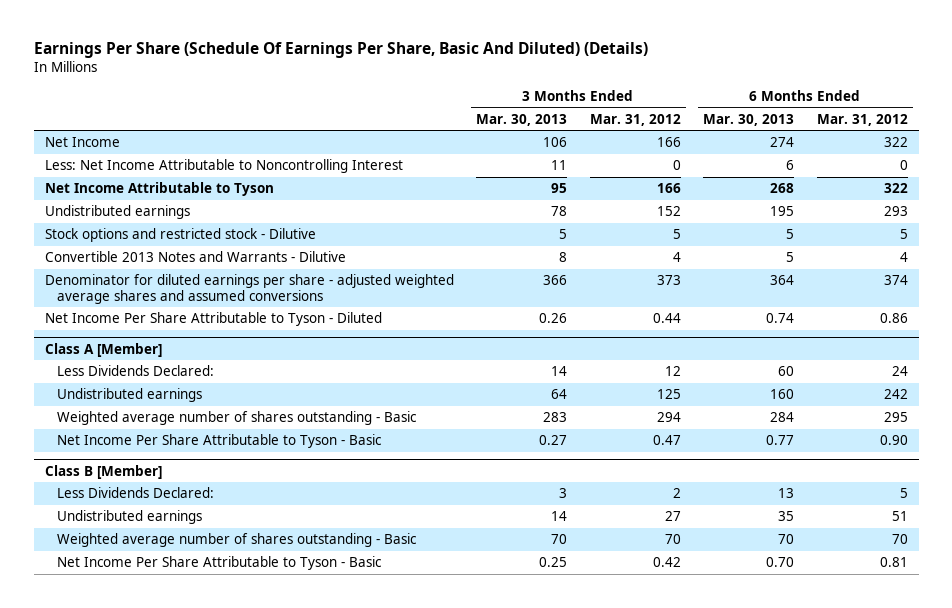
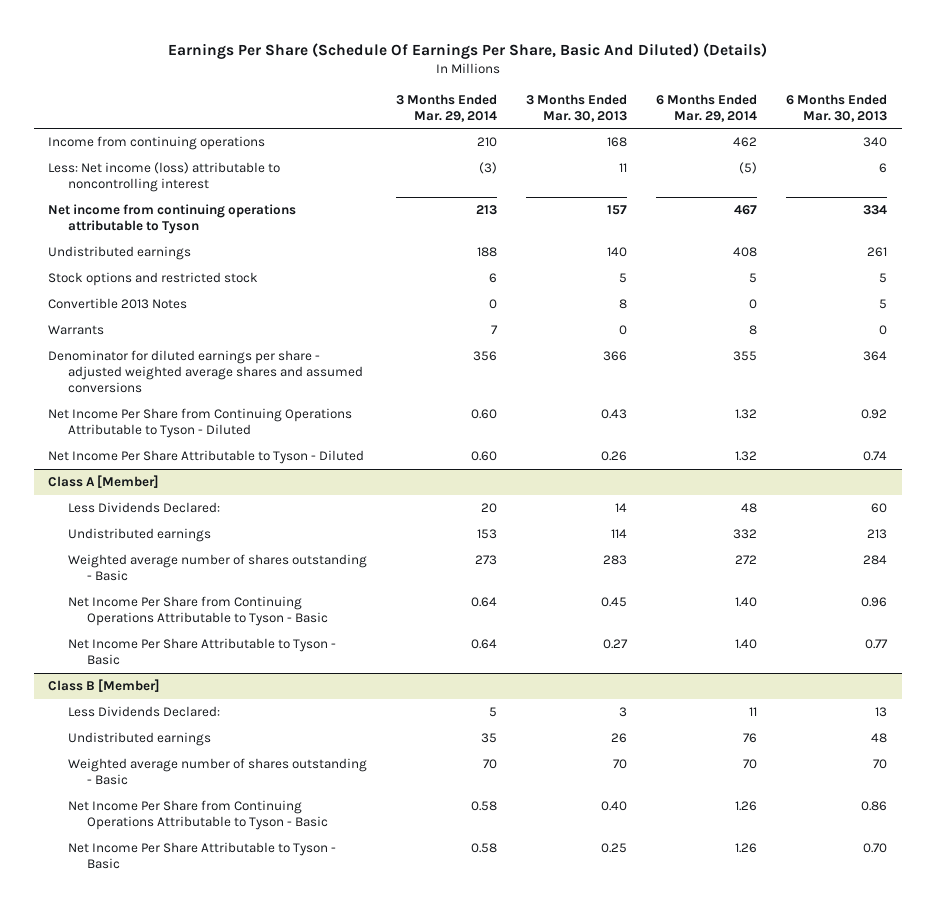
- | 3 Months Ended Mar. 30, 2013 | 3 Months Ended Mar. 31, 2012 | 6 Months Ended Mar. 30, 2013 | 6 Months Ended Mar. 31, 2012
+ | 3 Months Ended Mar. 29, 2014 | 3 Months Ended Mar. 30, 2013 | 6 Months Ended Mar. 29, 2014 | 6 Months Ended Mar. 30, 2013
- Net Income | 106 | 166 | 274 | 322
- Less: Net Income Attributable to Noncontrolling Interest | 11 | 0 | 6 | 0
- Net Income Attributable to Tyson | 95 | 166 | 268 | 322
- Undistributed earnings | 78 | 152 | 195 | 293
- Stock options and restricted stock - Dilutive | 5 | 5 | 5 | 5
- Convertible 2013 Notes and Warrants - Dilutive | 8 | 4 | 5 | 4
+ Income from continuing operations | 210 | 168 | 462 | 340
+ Less: Net income (loss) attributable to noncontrolling interest | (3) | 11 | (5) | 6
+ Net income from continuing operations attributable to Tyson | 213 | 157 | 467 | 334
+ Undistributed earnings | 188 | 140 | 408 | 261
+ Stock options and restricted stock | 6 | 5 | 5 | 5
+ Convertible 2013 Notes | 0 | 8 | 0 | 5
+ Warrants | 7 | 0 | 8 | 0
+ Net Income Per Share from Continuing Operations Attributable to Tyson - Diluted | 0.60 | 0.43 | 1.32 | 0.92
@ Class A [Member]
- Undistributed earnings | 64 | 125 | 160 | 242
+ Undistributed earnings | 153 | 114 | 332 | 213
+ Net Income Per Share from Continuing Operations Attributable to Tyson - Basic | 0.64 | 0.45 | 1.40 | 0.96
@ Class B [Member]
- Undistributed earnings | 14 | 27 | 35 | 51
+ Undistributed earnings | 35 | 26 | 76 | 48
+ Net Income Per Share from Continuing Operations Attributable to Tyson - Basic | 0.58 | 0.40 | 1.26 | 0.86

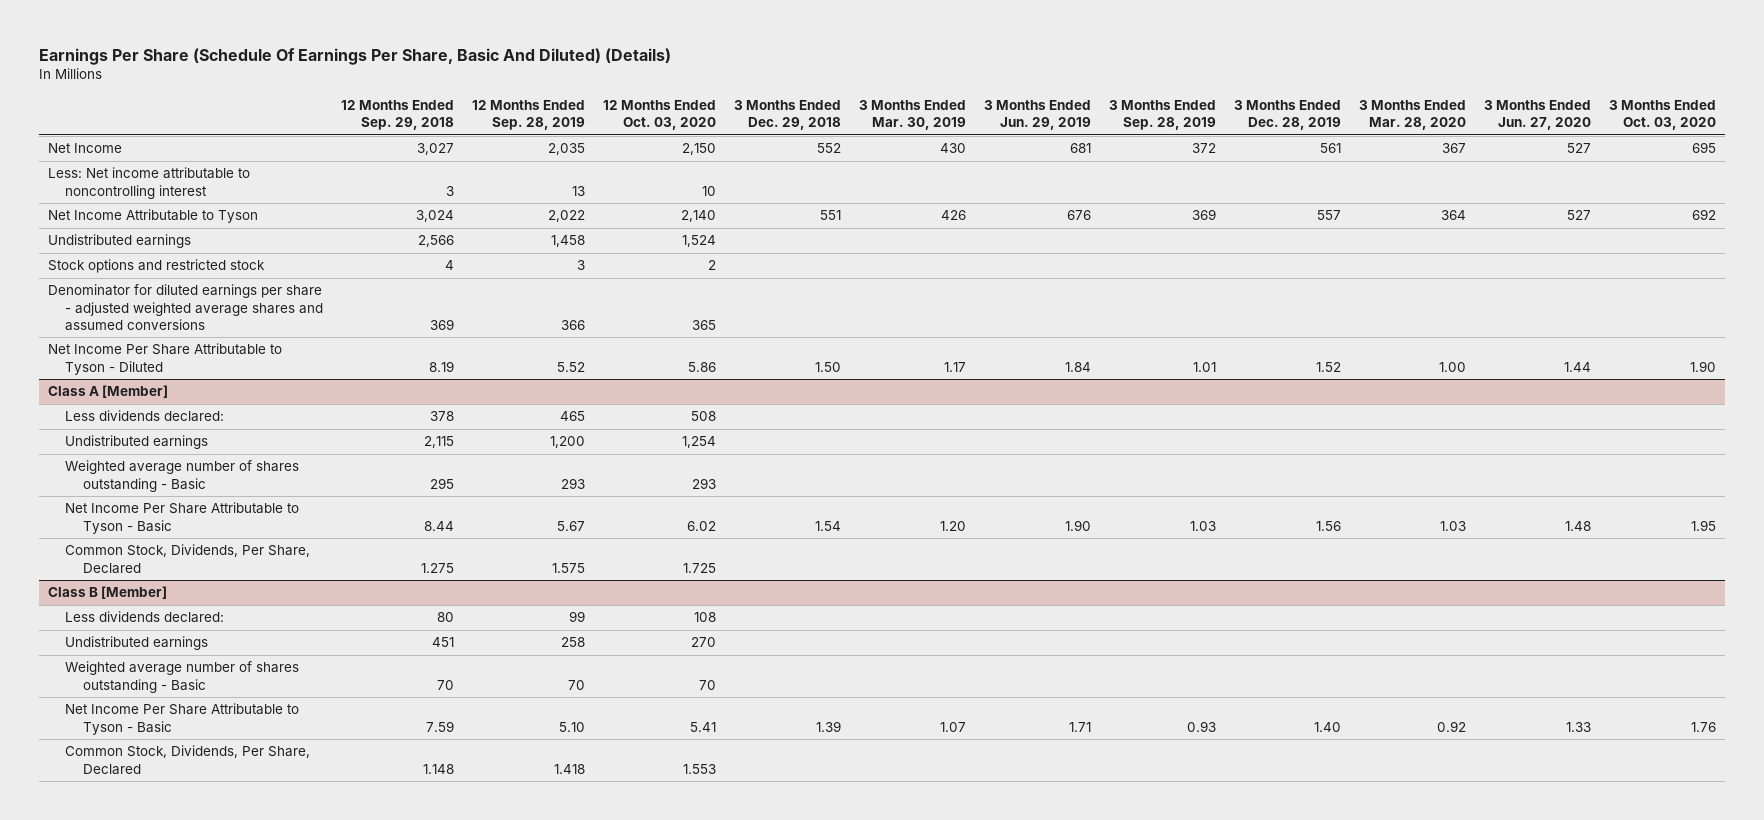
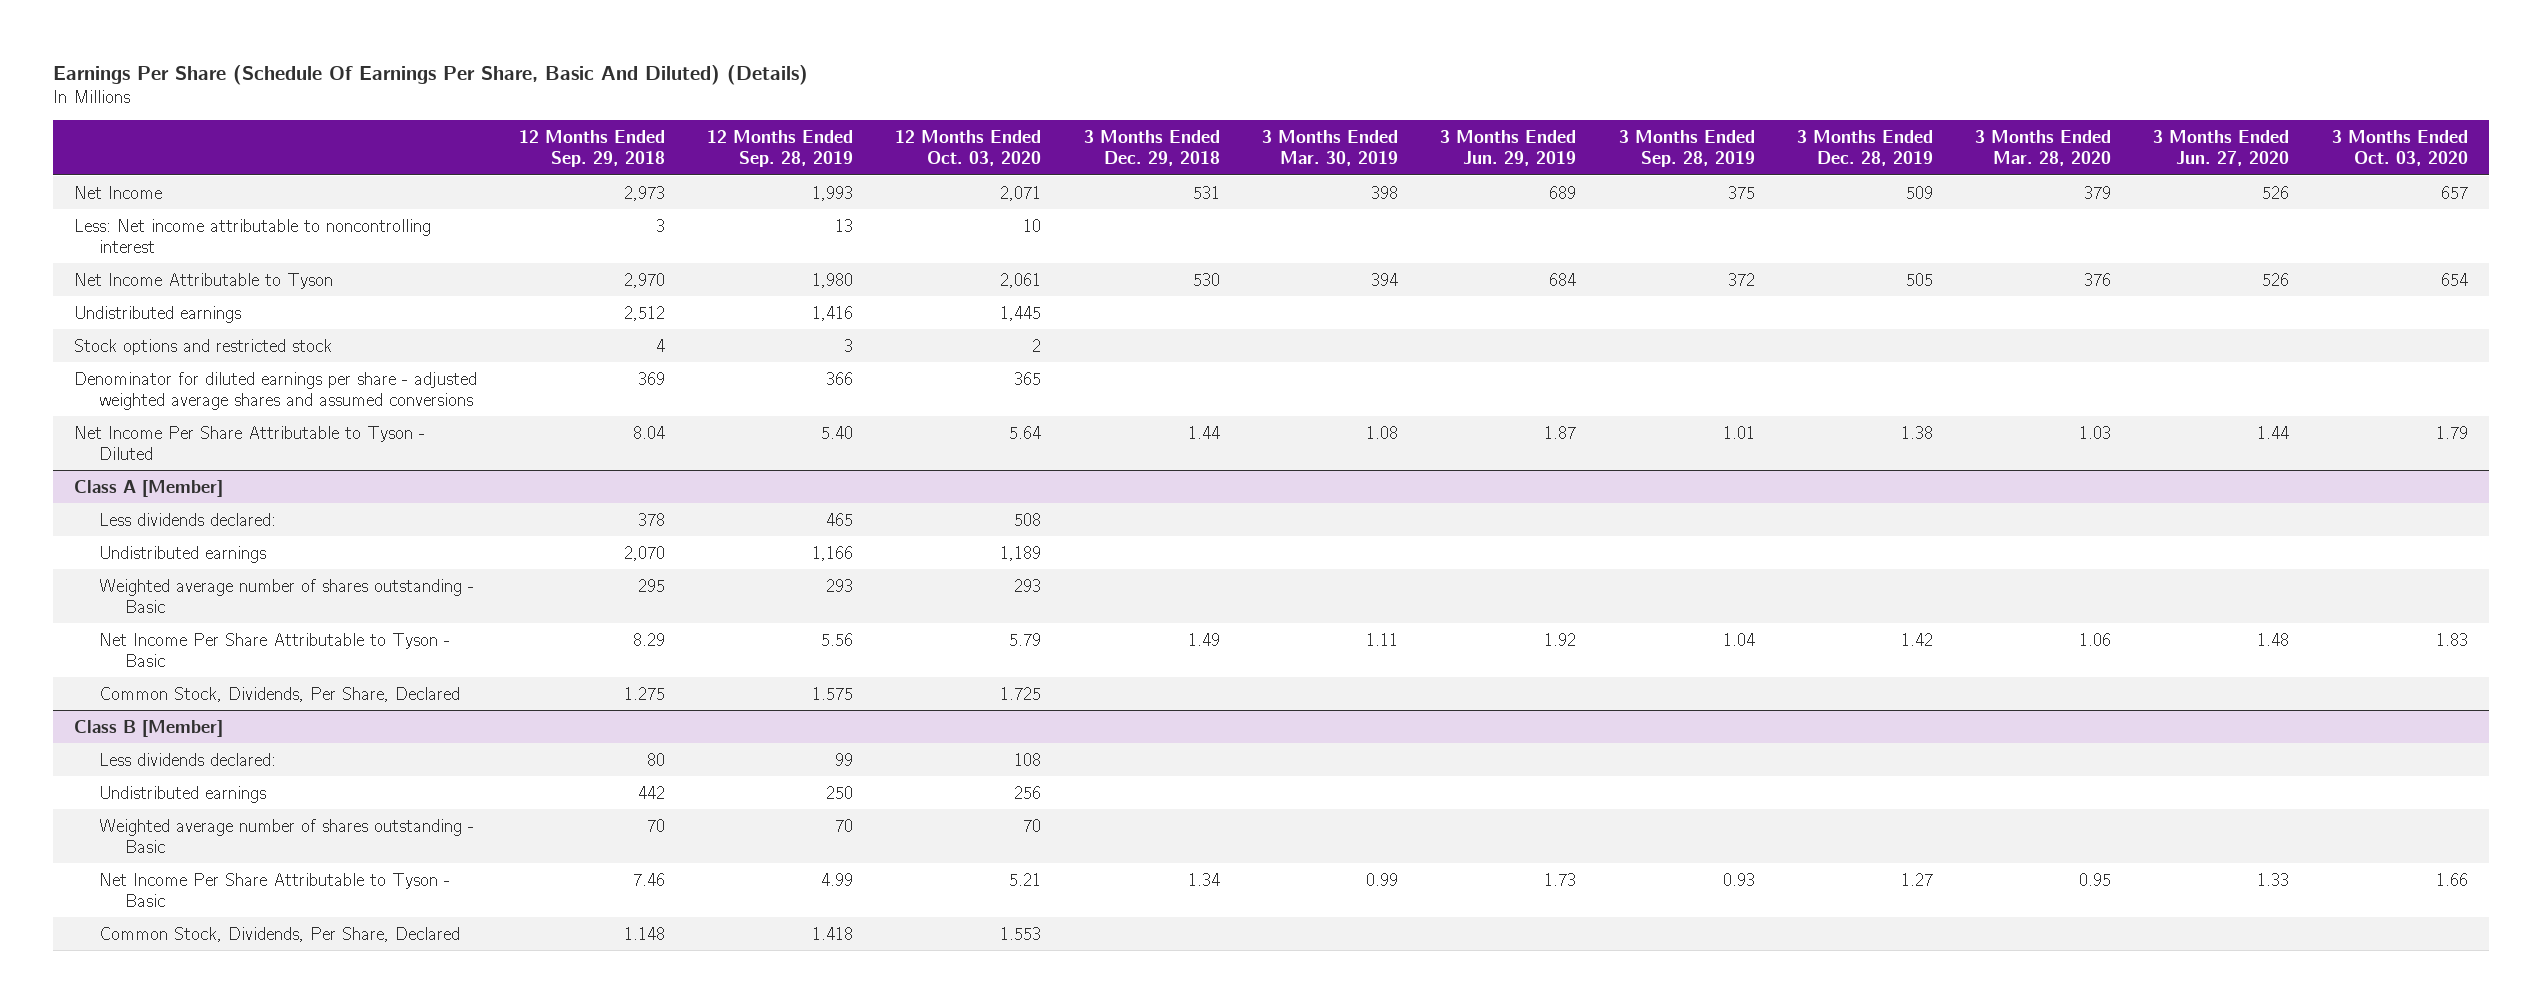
- Net Income | 3,027 | 2,035 | 2,150 | 552 | 430 | 681 | 372 | 561 | 367 | 527 | 695
+ Net Income | 2,973 | 1,993 | 2,071 | 531 | 398 | 689 | 375 | 509 | 379 | 526 | 657
- Net Income Attributable to Tyson | 3,024 | 2,022 | 2,140 | 551 | 426 | 676 | 369 | 557 | 364 | 527 | 692
- Undistributed earnings | 2,566 | 1,458 | 1,524 | | | | | | | |
+ Net Income Attributable to Tyson | 2,970 | 1,980 | 2,061 | 530 | 394 | 684 | 372 | 505 | 376 | 526 | 654
+ Undistributed earnings | 2,512 | 1,416 | 1,445 | | | | | | | |
- Net Income Per Share Attributable to Tyson - Diluted | 8.19 | 5.52 | 5.86 | 1.50 | 1.17 | 1.84 | 1.01 | 1.52 | 1.00 | 1.44 | 1.90
+ Net Income Per Share Attributable to Tyson - Diluted | 8.04 | 5.40 | 5.64 | 1.44 | 1.08 | 1.87 | 1.01 | 1.38 | 1.03 | 1.44 | 1.79
@ Class A [Member]
- Undistributed earnings | 2,115 | 1,200 | 1,254 | | | | | | | |
+ Undistributed earnings | 2,070 | 1,166 | 1,189 | | | | | | | |
- Net Income Per Share Attributable to Tyson - Basic | 8.44 | 5.67 | 6.02 | 1.54 | 1.20 | 1.90 | 1.03 | 1.56 | 1.03 | 1.48 | 1.95
+ Net Income Per Share Attributable to Tyson - Basic | 8.29 | 5.56 | 5.79 | 1.49 | 1.11 | 1.92 | 1.04 | 1.42 | 1.06 | 1.48 | 1.83
@ Class B [Member]
- Undistributed earnings | 451 | 258 | 270 | | | | | | | |
+ Undistributed earnings | 442 | 250 | 256 | | | | | | | |
- Net Income Per Share Attributable to Tyson - Basic | 7.59 | 5.10 | 5.41 | 1.39 | 1.07 | 1.71 | 0.93 | 1.40 | 0.92 | 1.33 | 1.76
+ Net Income Per Share Attributable to Tyson - Basic | 7.46 | 4.99 | 5.21 | 1.34 | 0.99 | 1.73 | 0.93 | 1.27 | 0.95 | 1.33 | 1.66

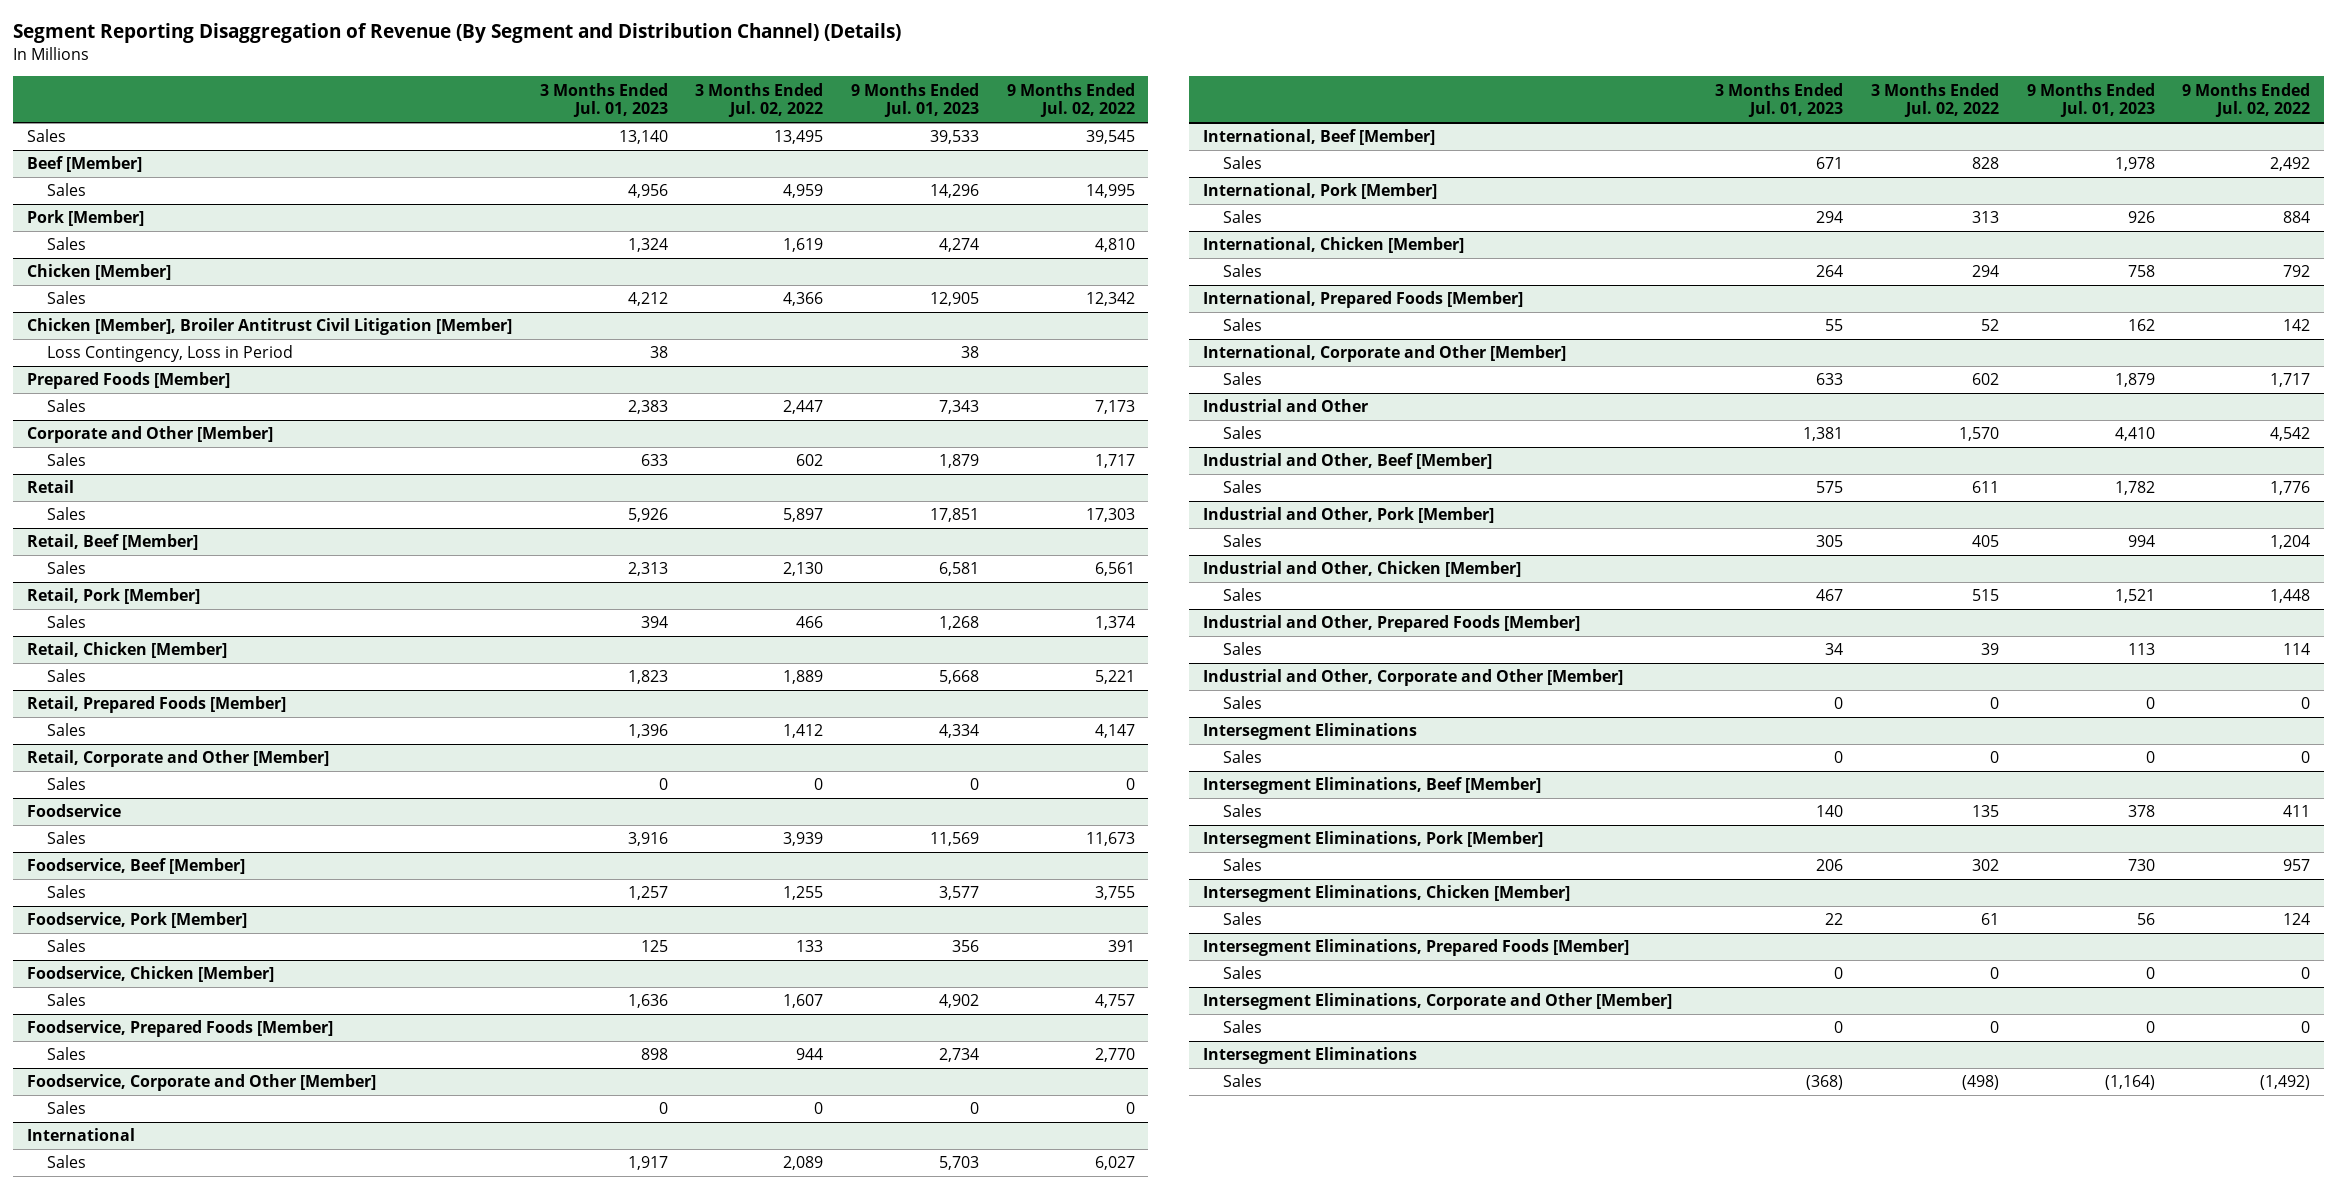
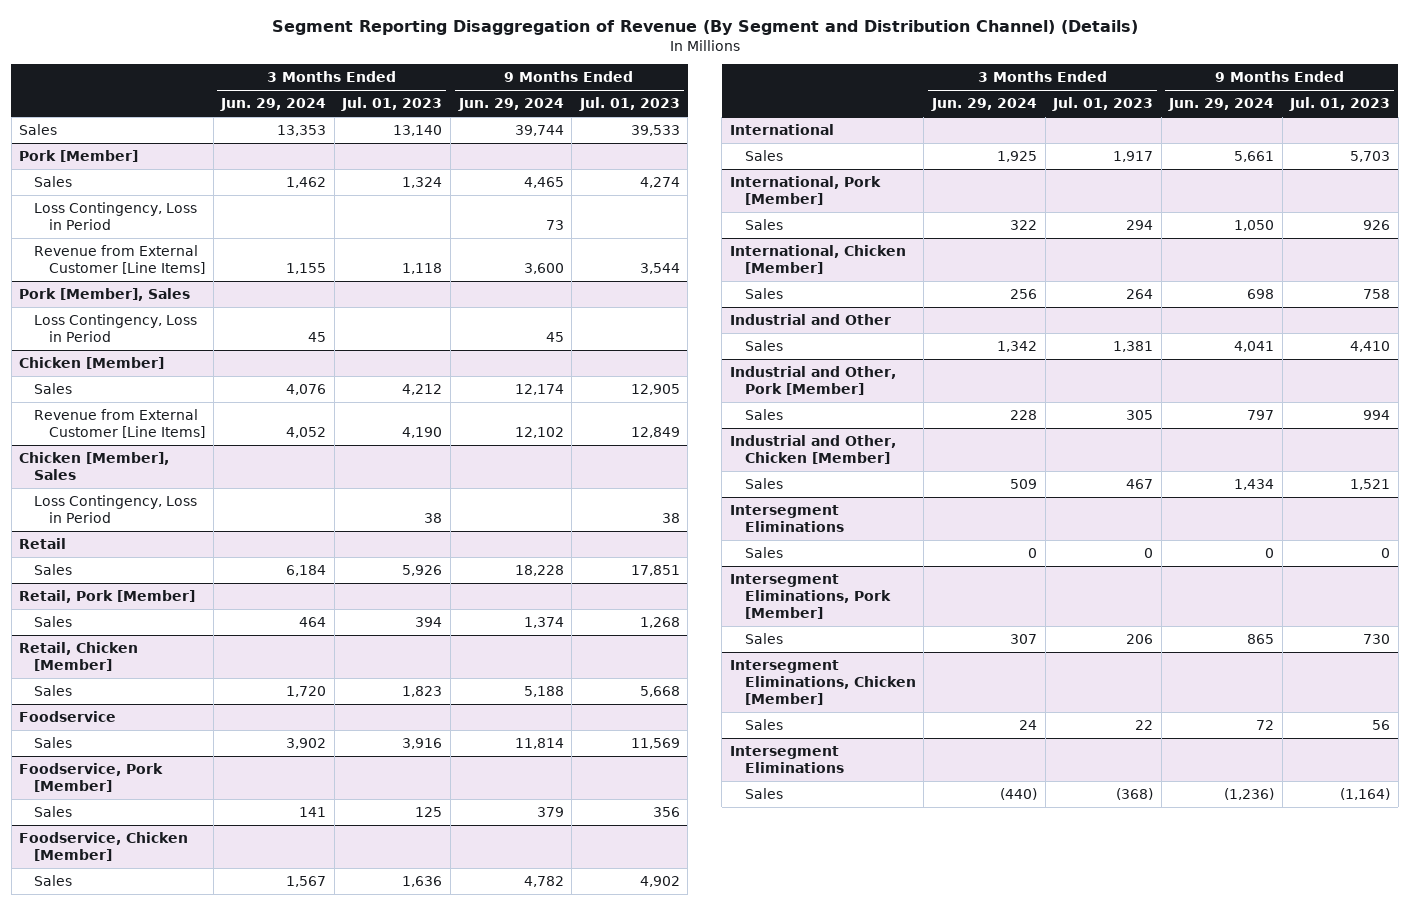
- | 3 Months Ended Jul. 01, 2023 | 3 Months Ended Jul. 02, 2022 | 9 Months Ended Jul. 01, 2023 | 9 Months Ended Jul. 02, 2022
+ | 3 Months Ended Jun. 29, 2024 | 3 Months Ended Jul. 01, 2023 | 9 Months Ended Jun. 29, 2024 | 9 Months Ended Jul. 01, 2023
- Beef [Member]
- Sales | 4,956 | 4,959 | 14,296 | 14,995
@ Pork [Member]
+ Loss Contingency, Loss in Period | | | 73 |
+ Revenue from External Customer [Line Items] | 1,155 | 1,118 | 3,600 | 3,544
+ Pork [Member], Sales
+ Loss Contingency, Loss in Period | 45 | | 45 |
- Chicken [Member], Broiler Antitrust Civil Litigation [Member]
@ Chicken [Member]
+ Revenue from External Customer [Line Items] | 4,052 | 4,190 | 12,102 | 12,849
+ Chicken [Member], Sales
- Prepared Foods [Member]
- Sales | 2,383 | 2,447 | 7,343 | 7,173
- Corporate and Other [Member]
- Sales | 633 | 602 | 1,879 | 1,717
- Retail, Beef [Member]
- Sales | 2,313 | 2,130 | 6,581 | 6,561
- Retail, Prepared Foods [Member]
- Sales | 1,396 | 1,412 | 4,334 | 4,147
- Retail, Corporate and Other [Member]
- Sales | 0 | 0 | 0 | 0
- Foodservice, Beef [Member]
- Sales | 1,257 | 1,255 | 3,577 | 3,755
- Foodservice, Prepared Foods [Member]
- Sales | 898 | 944 | 2,734 | 2,770
- Foodservice, Corporate and Other [Member]
- Sales | 0 | 0 | 0 | 0
- International, Beef [Member]
- Sales | 671 | 828 | 1,978 | 2,492
- International, Prepared Foods [Member]
- Sales | 55 | 52 | 162 | 142
- International, Corporate and Other [Member]
- Sales | 633 | 602 | 1,879 | 1,717
- Industrial and Other, Beef [Member]
- Sales | 575 | 611 | 1,782 | 1,776
- Industrial and Other, Prepared Foods [Member]
- Sales | 34 | 39 | 113 | 114
- Industrial and Other, Corporate and Other [Member]
- Sales | 0 | 0 | 0 | 0
- Intersegment Eliminations, Beef [Member]
- Sales | 140 | 135 | 378 | 411
- Intersegment Eliminations, Prepared Foods [Member]
- Sales | 0 | 0 | 0 | 0
- Intersegment Eliminations, Corporate and Other [Member]
- Sales | 0 | 0 | 0 | 0

